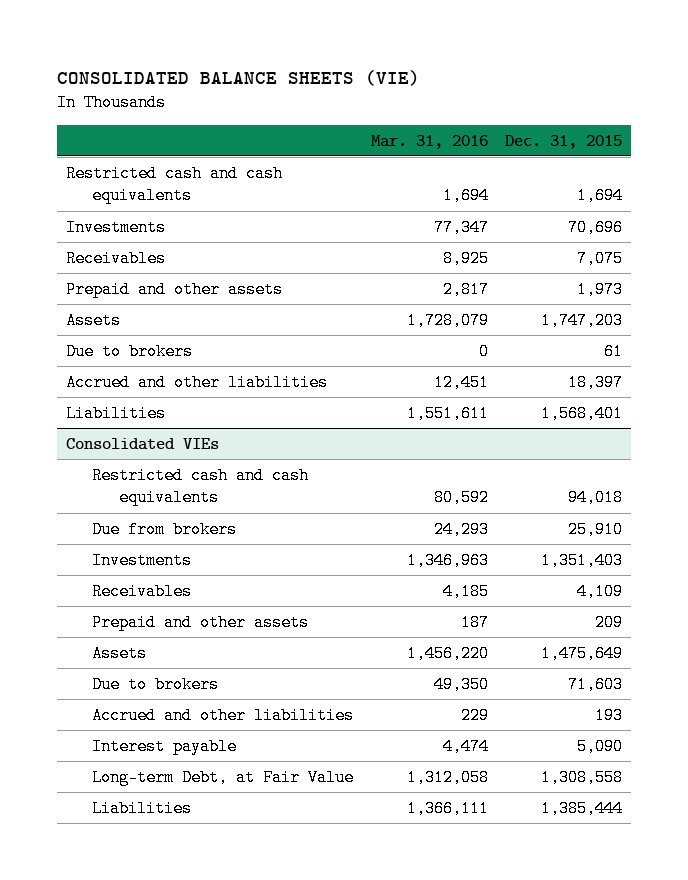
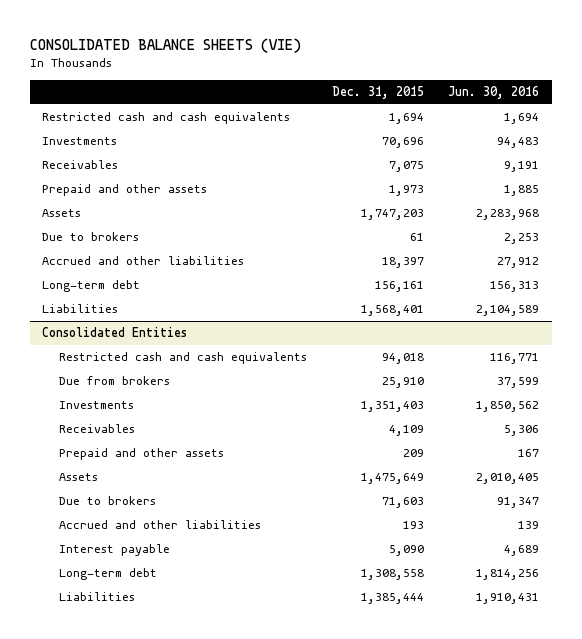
- | Mar. 31, 2016 | Dec. 31, 2015
+ | Dec. 31, 2015 | Jun. 30, 2016
+ Long-term debt | 156,161 | 156,313
- Consolidated VIEs
+ Consolidated Entities
- Long-term Debt, at Fair Value | 1,312,058 | 1,308,558
+ Long-term debt | 1,308,558 | 1,814,256

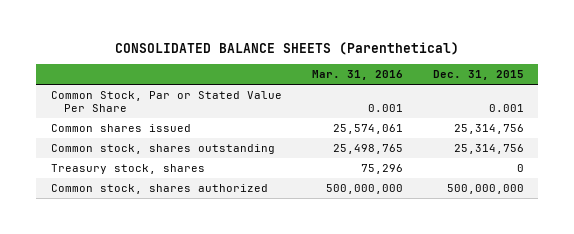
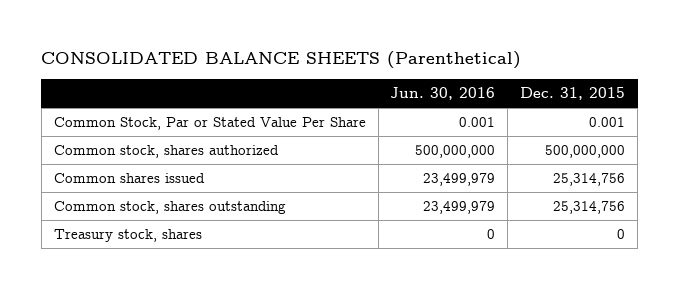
- | Mar. 31, 2016 | Dec. 31, 2015
+ | Jun. 30, 2016 | Dec. 31, 2015
moved up: Common stock, shares authorized | 500,000,000 | 500,000,000

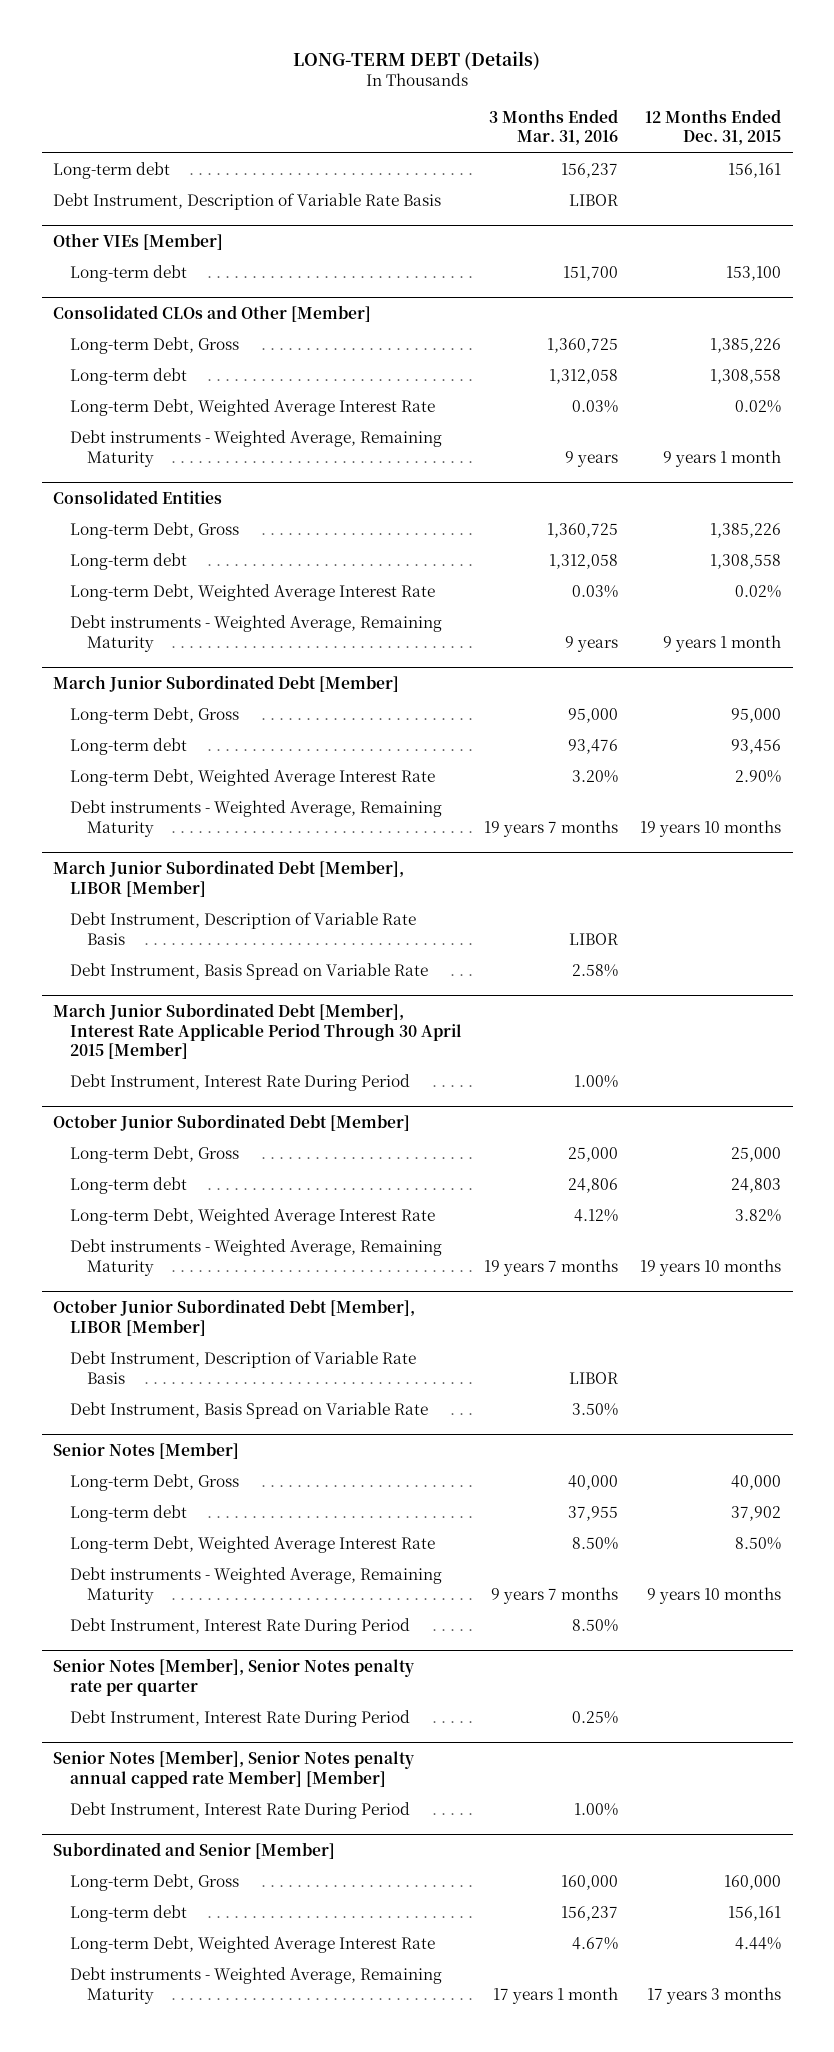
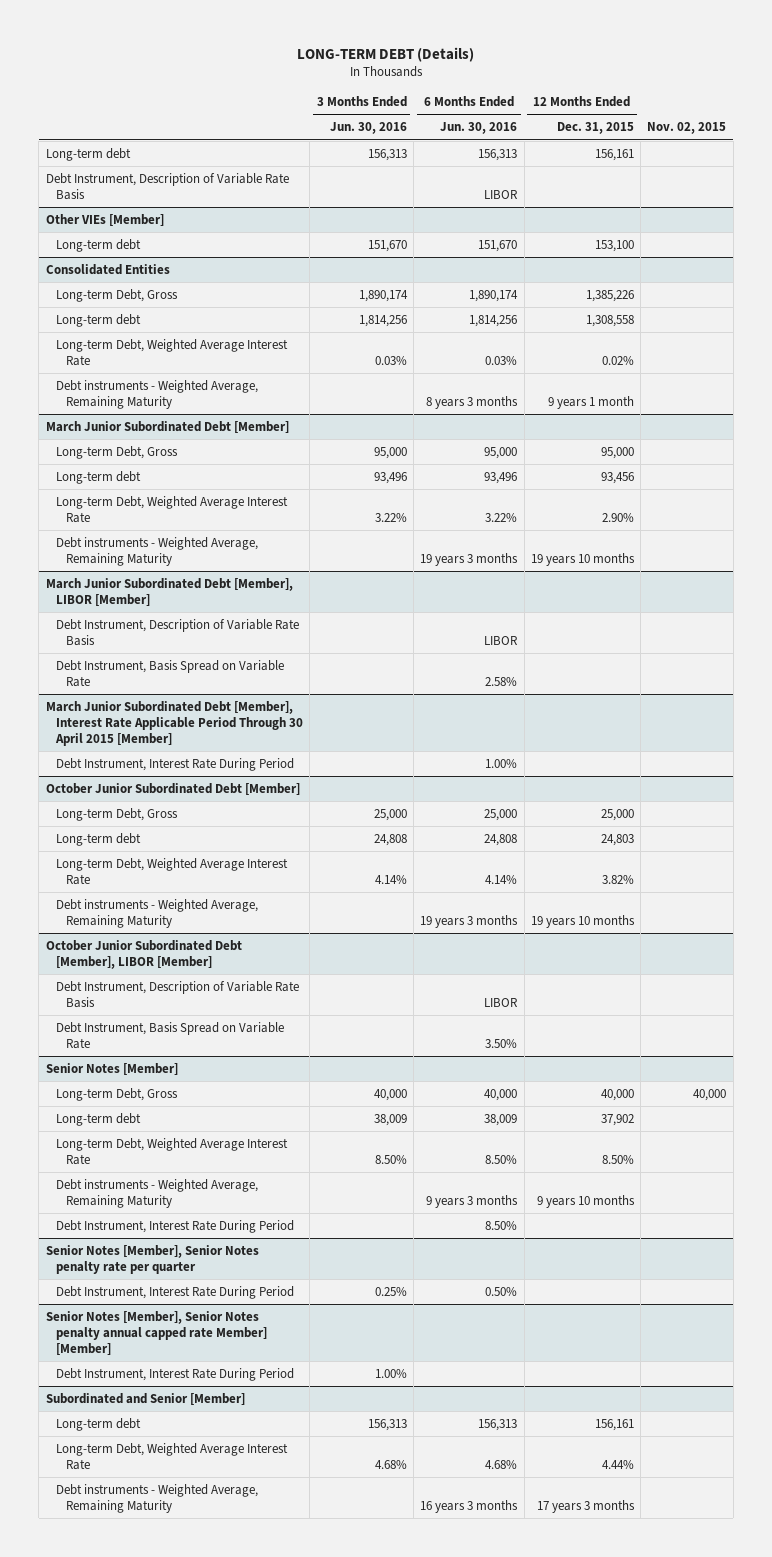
- | 3 Months Ended Mar. 31, 2016 | 12 Months Ended Dec. 31, 2015
+ | 3 Months Ended Jun. 30, 2016 | 6 Months Ended Jun. 30, 2016 | 12 Months Ended Dec. 31, 2015 | Nov. 02, 2015
- Consolidated CLOs and Other [Member]
- Long-term Debt, Gross | 1,360,725 | 1,385,226
- Long-term debt | 1,312,058 | 1,308,558
- Long-term Debt, Weighted Average Interest Rate | 0.03% | 0.02%
- Debt instruments - Weighted Average, Remaining Maturity | 9 years | 9 years 1 month
@ Subordinated and Senior [Member]
- Long-term Debt, Gross | 160,000 | 160,000

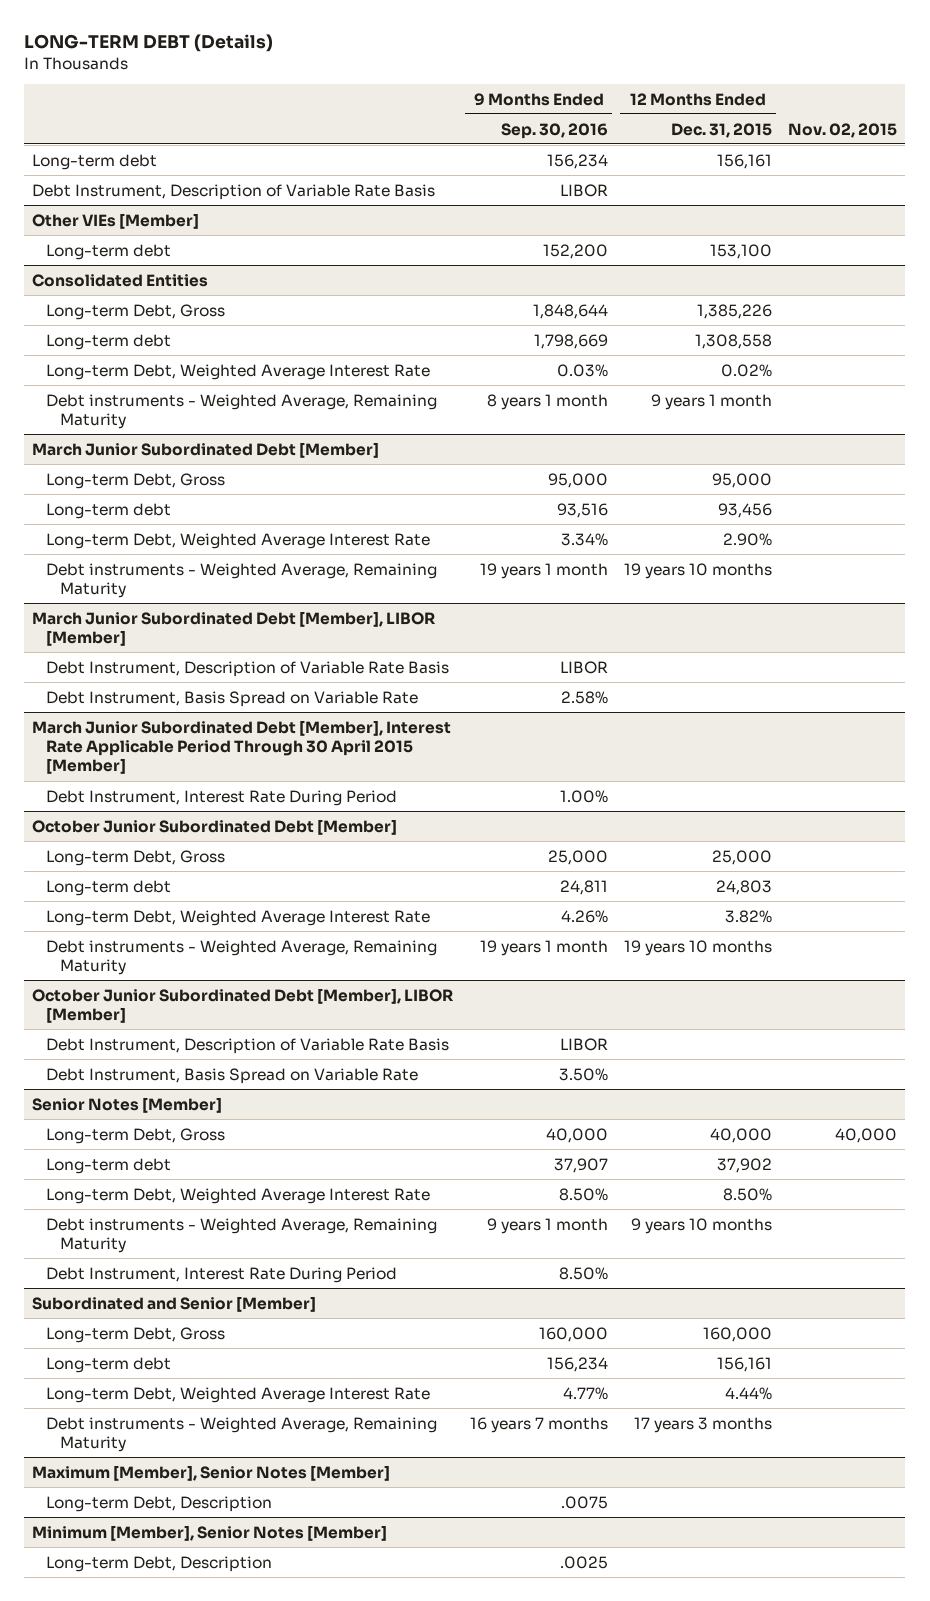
- | 3 Months Ended Jun. 30, 2016 | 6 Months Ended Jun. 30, 2016 | 12 Months Ended Dec. 31, 2015 | Nov. 02, 2015
+ | 9 Months Ended Sep. 30, 2016 | 12 Months Ended Dec. 31, 2015 | Nov. 02, 2015
- Senior Notes [Member], Senior Notes penalty rate per quarter
- Debt Instrument, Interest Rate During Period | 0.25% | 0.50% | |
- Senior Notes [Member], Senior Notes penalty annual capped rate Member] [Member]
- Debt Instrument, Interest Rate During Period | 1.00% | | |
@ Subordinated and Senior [Member]
+ Long-term Debt, Gross | 160,000 | 160,000 |
+ Maximum [Member], Senior Notes [Member]
+ Long-term Debt, Description | .0075 | |
+ Minimum [Member], Senior Notes [Member]
+ Long-term Debt, Description | .0025 | |

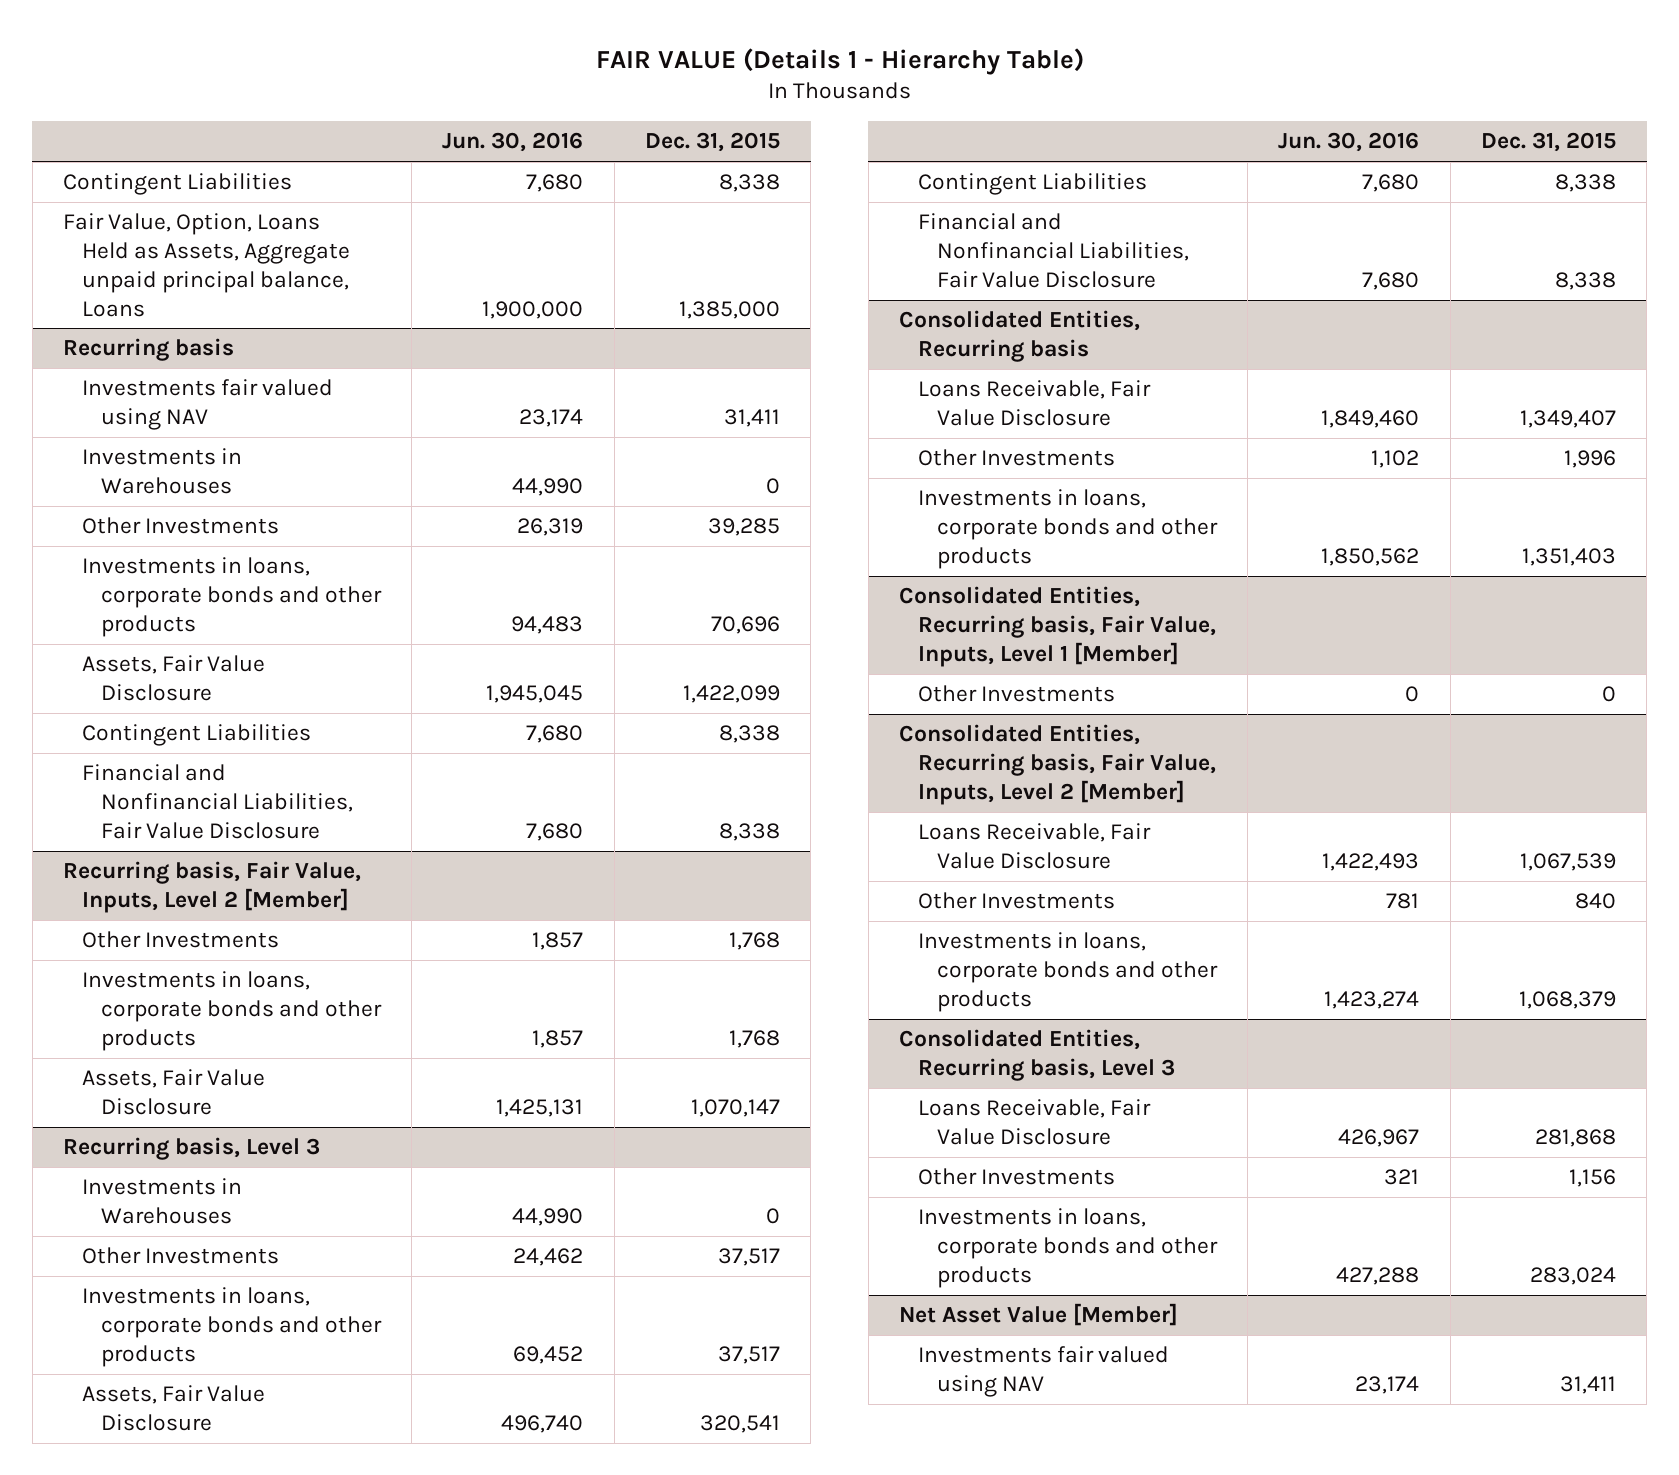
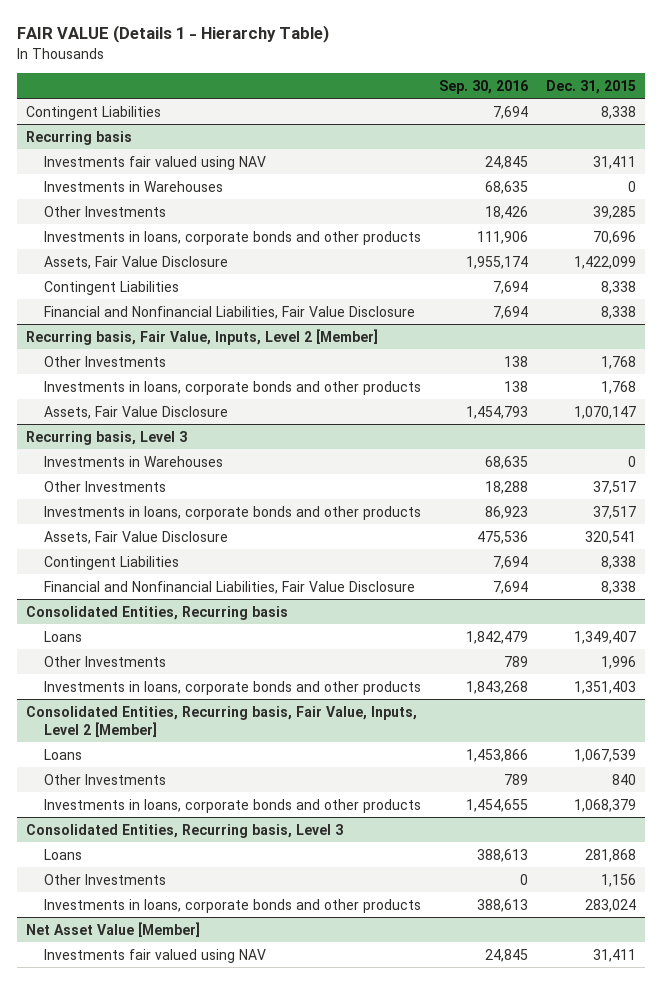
- | Jun. 30, 2016 | Dec. 31, 2015
+ | Sep. 30, 2016 | Dec. 31, 2015
- Fair Value, Option, Loans Held as Assets, Aggregate unpaid principal balance, Loans | 1,900,000 | 1,385,000
@ Consolidated Entities, Recurring basis
- Loans Receivable, Fair Value Disclosure | 1,849,460 | 1,349,407
+ Loans | 1,842,479 | 1,349,407
- Consolidated Entities, Recurring basis, Fair Value, Inputs, Level 1 [Member]
- Other Investments | 0 | 0
@ Consolidated Entities, Recurring basis, Fair Value, Inputs, Level 2 [Member]
- Loans Receivable, Fair Value Disclosure | 1,422,493 | 1,067,539
+ Loans | 1,453,866 | 1,067,539
@ Consolidated Entities, Recurring basis, Level 3
- Loans Receivable, Fair Value Disclosure | 426,967 | 281,868
+ Loans | 388,613 | 281,868

